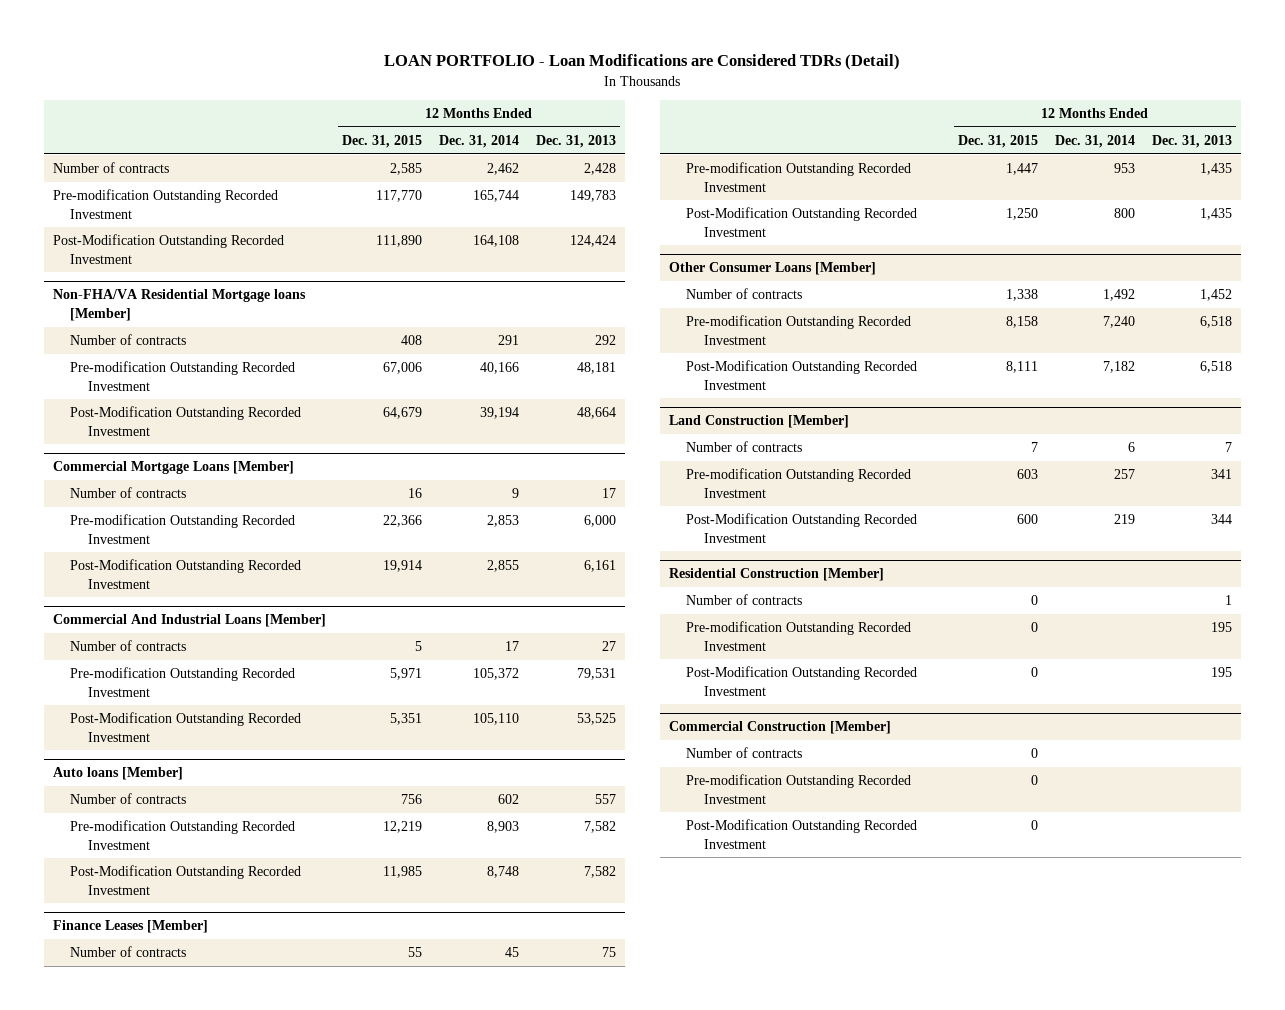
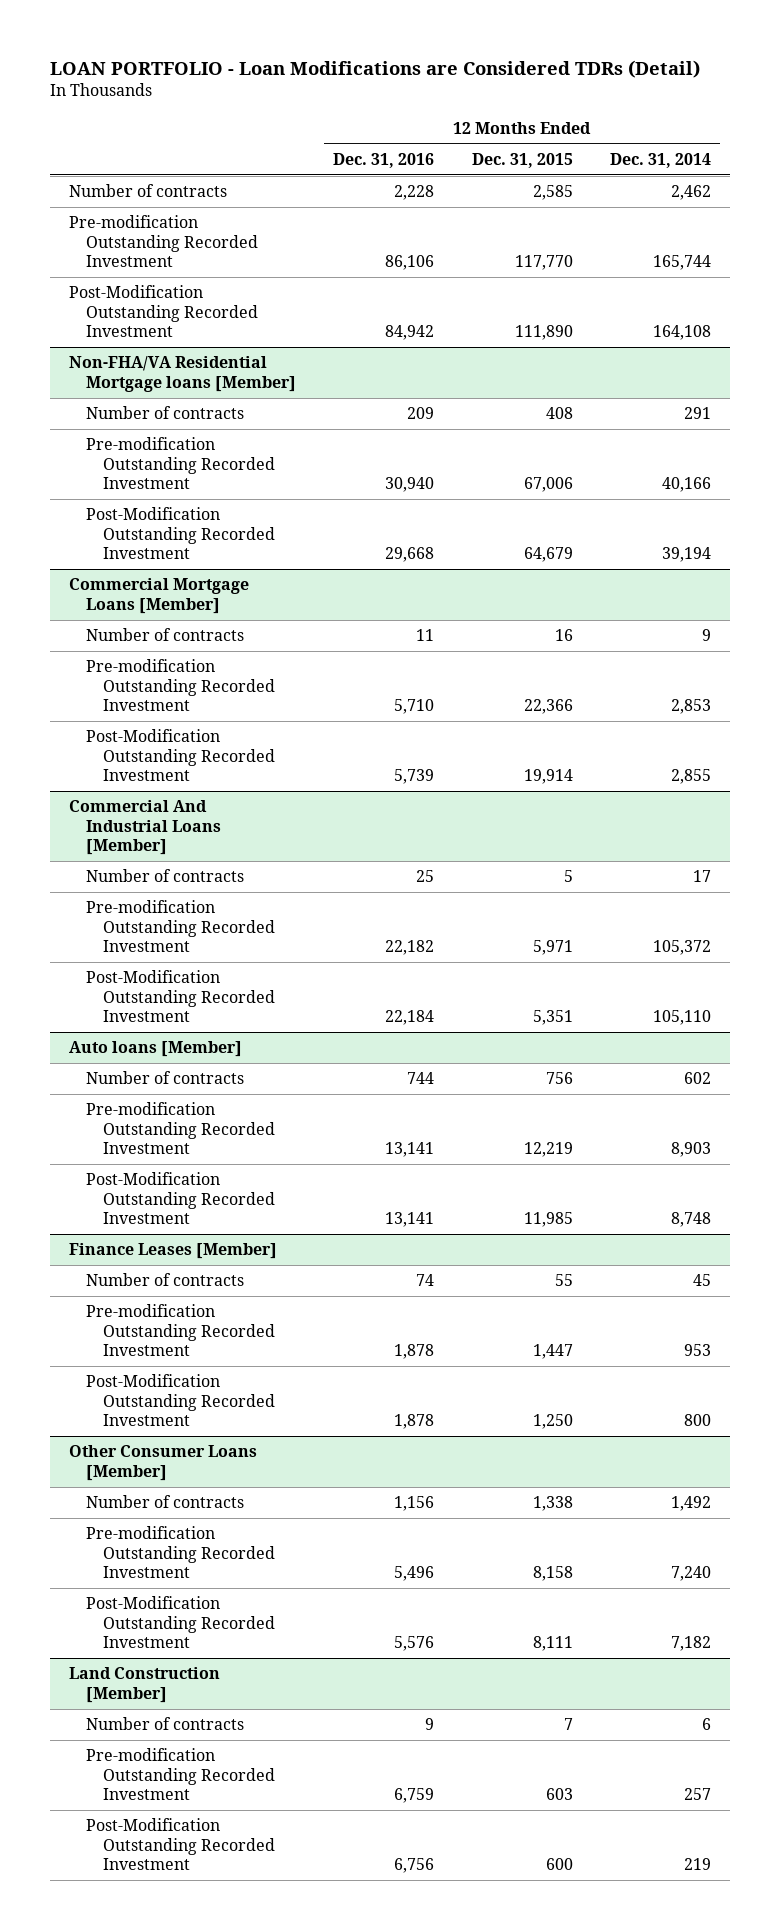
- | 12 Months Ended Dec. 31, 2015 | 12 Months Ended Dec. 31, 2014 | 12 Months Ended Dec. 31, 2013
+ | 12 Months Ended Dec. 31, 2016 | 12 Months Ended Dec. 31, 2015 | 12 Months Ended Dec. 31, 2014
- Residential Construction [Member]
- Number of contracts | 0 | | 1
- Pre-modification Outstanding Recorded Investment | 0 | | 195
- Post-Modification Outstanding Recorded Investment | 0 | | 195
- Commercial Construction [Member]
- Number of contracts | 0 | |
- Pre-modification Outstanding Recorded Investment | 0 | |
- Post-Modification Outstanding Recorded Investment | 0 | |

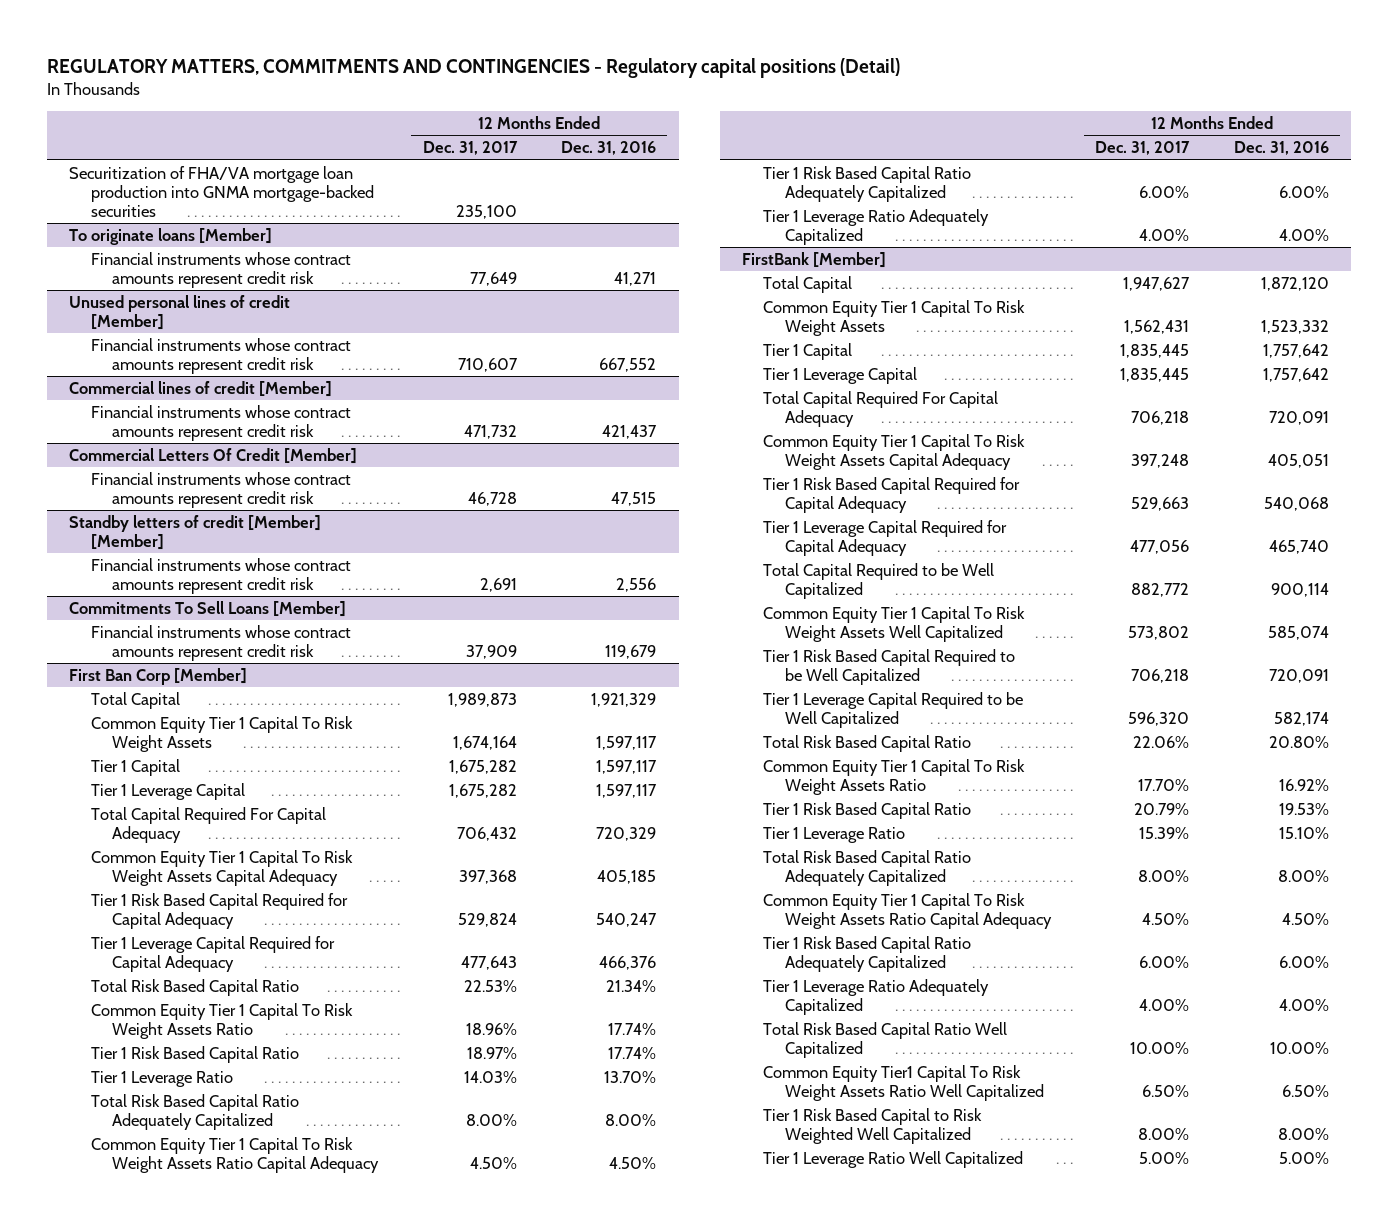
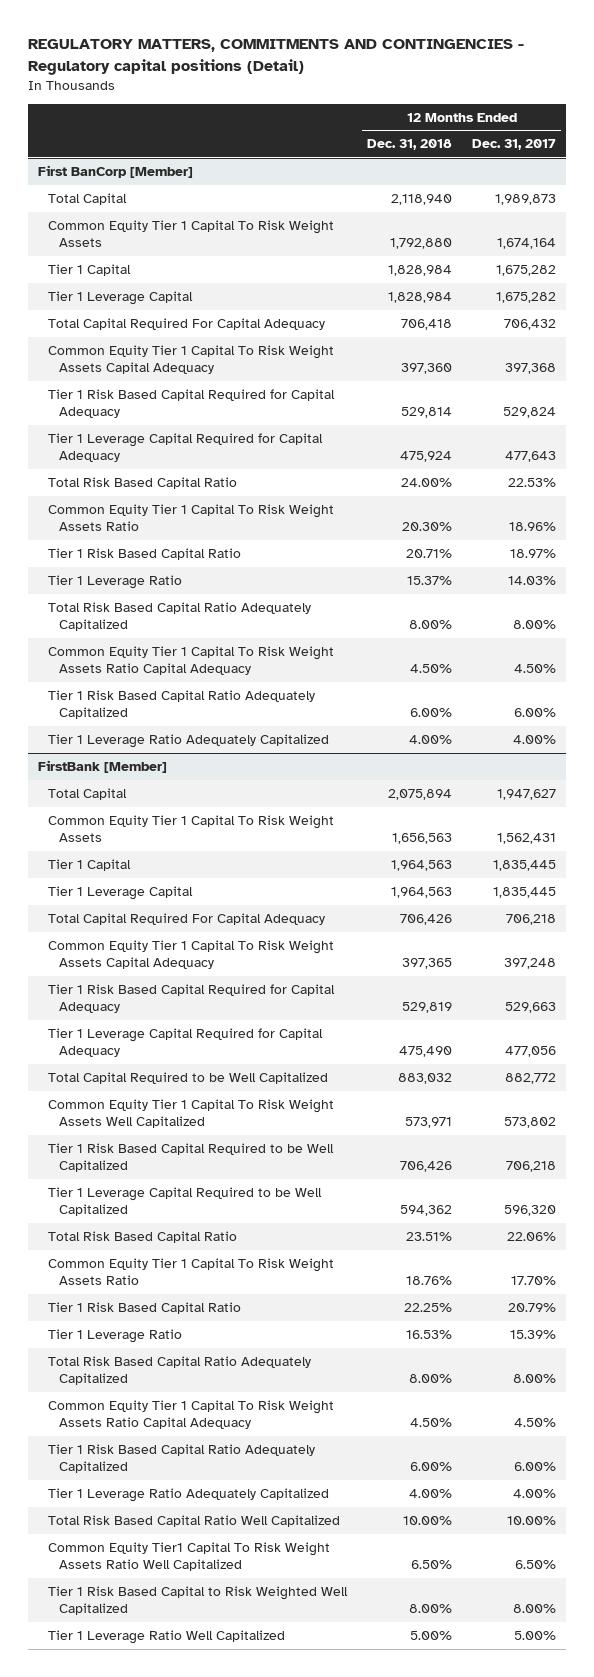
- | 12 Months Ended Dec. 31, 2017 | 12 Months Ended Dec. 31, 2016
+ | 12 Months Ended Dec. 31, 2018 | 12 Months Ended Dec. 31, 2017
- Securitization of FHA/VA mortgage loan production into GNMA mortgage-backed securities | 235,100 |
- To originate loans [Member]
- Financial instruments whose contract amounts represent credit risk | 77,649 | 41,271
- Unused personal lines of credit [Member]
- Financial instruments whose contract amounts represent credit risk | 710,607 | 667,552
- Commercial lines of credit [Member]
- Financial instruments whose contract amounts represent credit risk | 471,732 | 421,437
- Commercial Letters Of Credit [Member]
- Financial instruments whose contract amounts represent credit risk | 46,728 | 47,515
- Standby letters of credit [Member] [Member]
- Financial instruments whose contract amounts represent credit risk | 2,691 | 2,556
- Commitments To Sell Loans [Member]
- Financial instruments whose contract amounts represent credit risk | 37,909 | 119,679
- First Ban Corp [Member]
+ First BanCorp [Member]

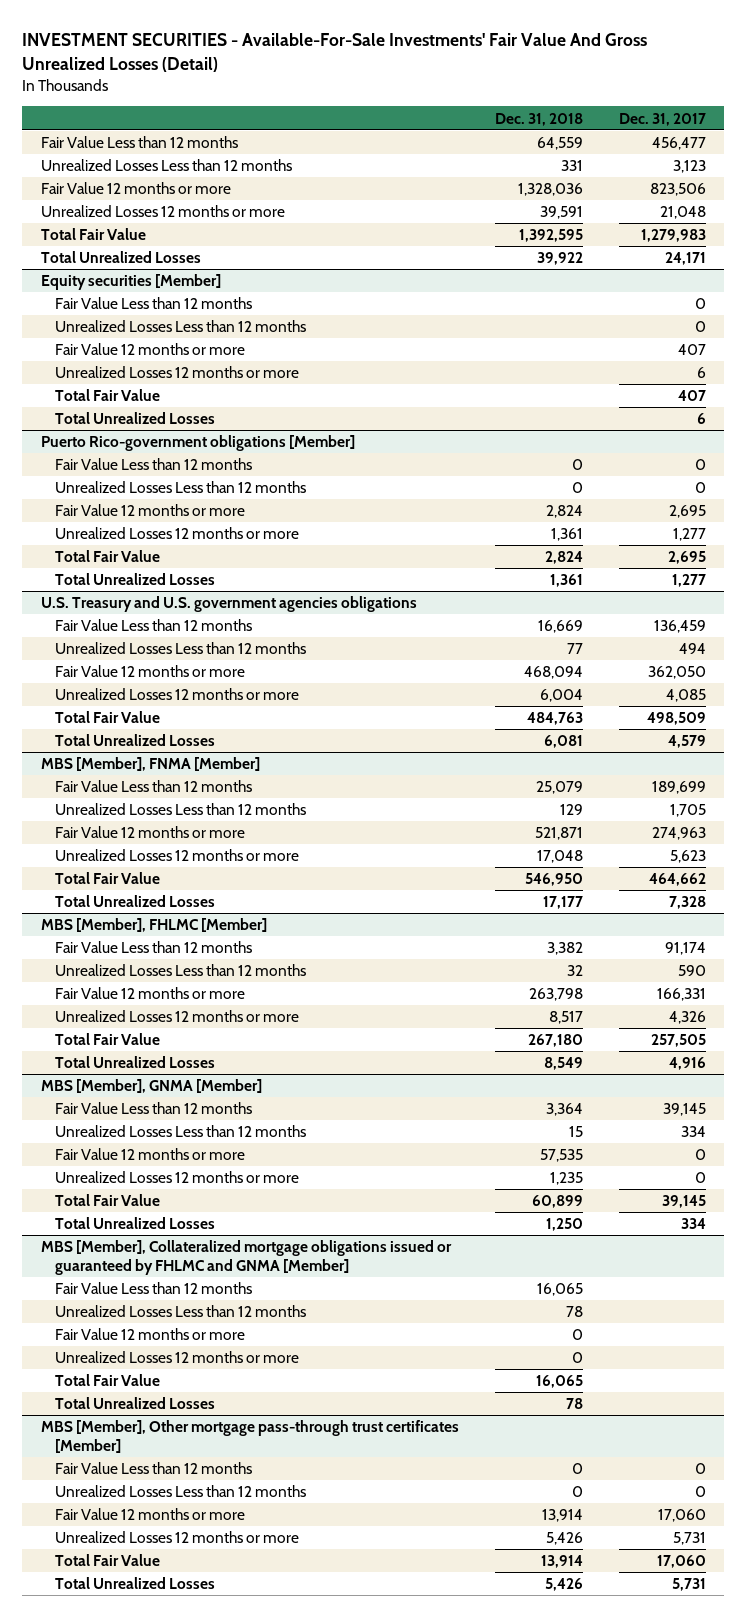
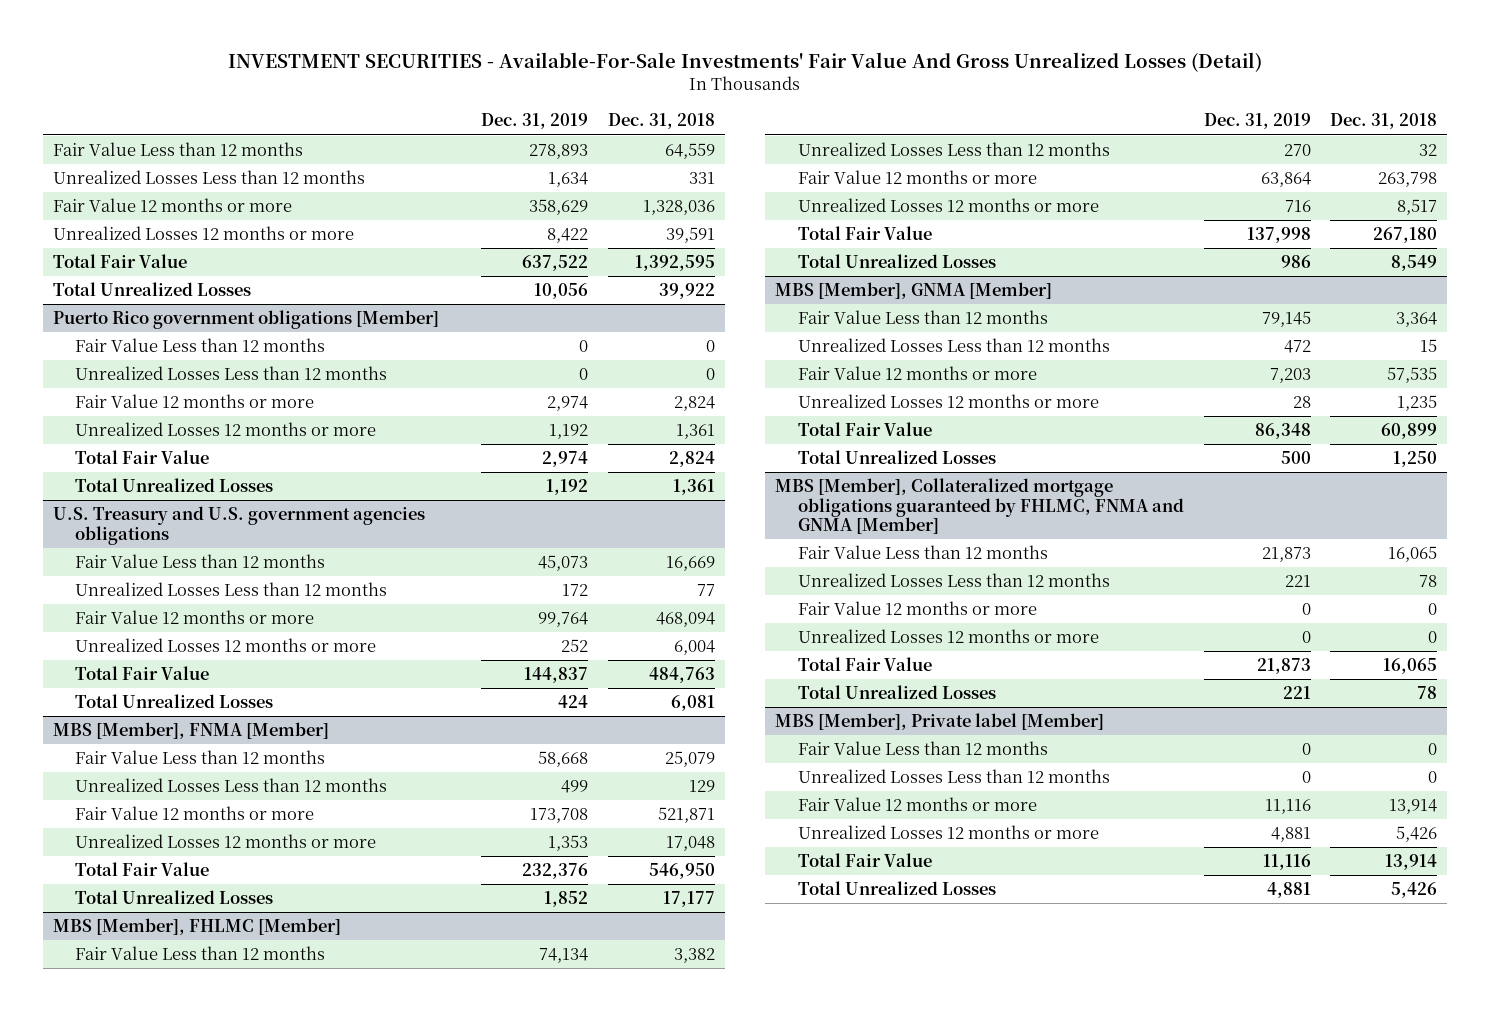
- | Dec. 31, 2018 | Dec. 31, 2017
+ | Dec. 31, 2019 | Dec. 31, 2018
- Equity securities [Member]
- Fair Value Less than 12 months | | 0
- Unrealized Losses Less than 12 months | | 0
- Fair Value 12 months or more | | 407
- Unrealized Losses 12 months or more | | 6
- Total Fair Value | | 407
- Total Unrealized Losses | | 6
- Puerto Rico-government obligations [Member]
+ Puerto Rico government obligations [Member]
- MBS [Member], Collateralized mortgage obligations issued or guaranteed by FHLMC and GNMA [Member]
+ MBS [Member], Collateralized mortgage obligations guaranteed by FHLMC, FNMA and GNMA [Member]
- MBS [Member], Other mortgage pass-through trust certificates [Member]
+ MBS [Member], Private label [Member]

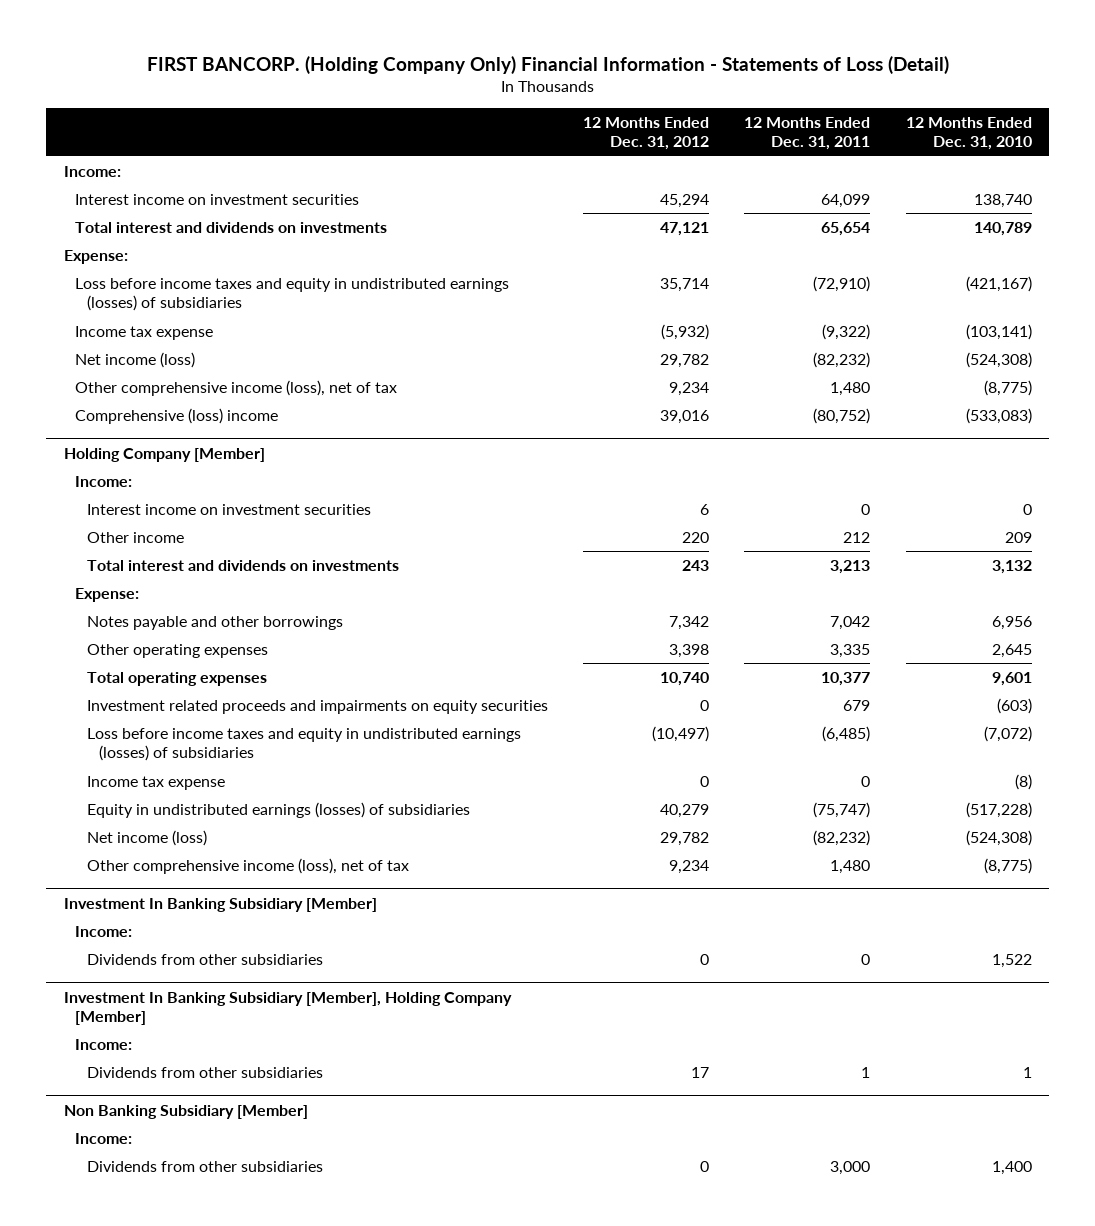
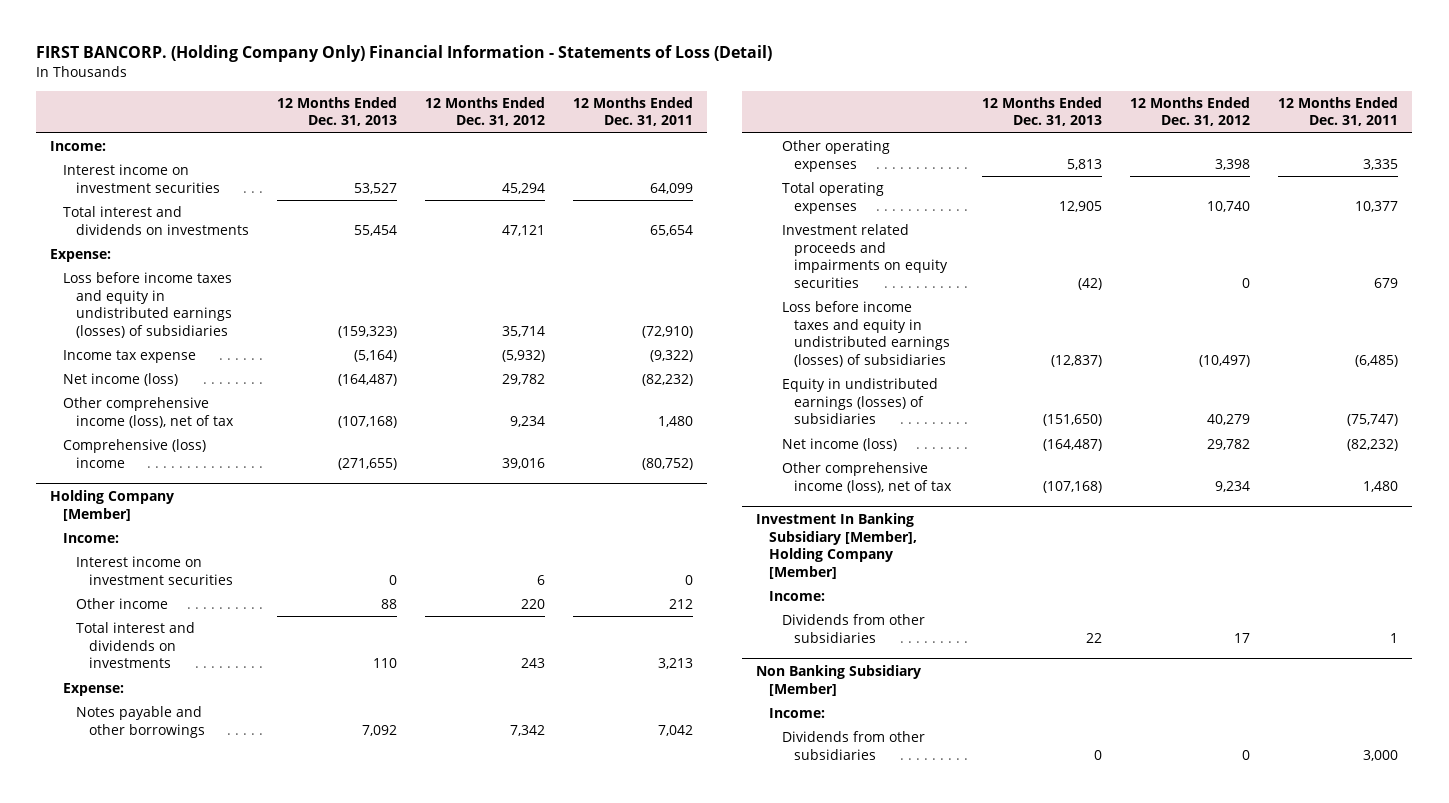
- | 12 Months Ended Dec. 31, 2012 | 12 Months Ended Dec. 31, 2011 | 12 Months Ended Dec. 31, 2010
+ | 12 Months Ended Dec. 31, 2013 | 12 Months Ended Dec. 31, 2012 | 12 Months Ended Dec. 31, 2011
@ Holding Company [Member]
- Income tax expense | 0 | 0 | (8)
- Investment In Banking Subsidiary [Member]
- Income:
- Dividends from other subsidiaries | 0 | 0 | 1,522

